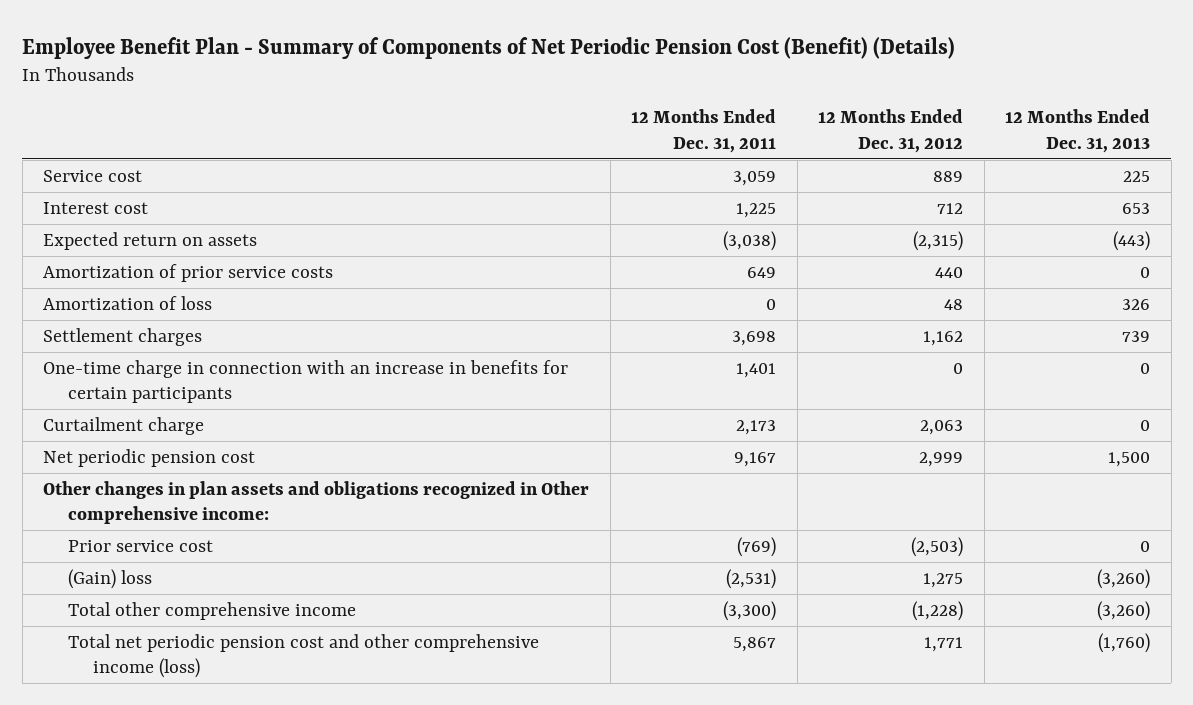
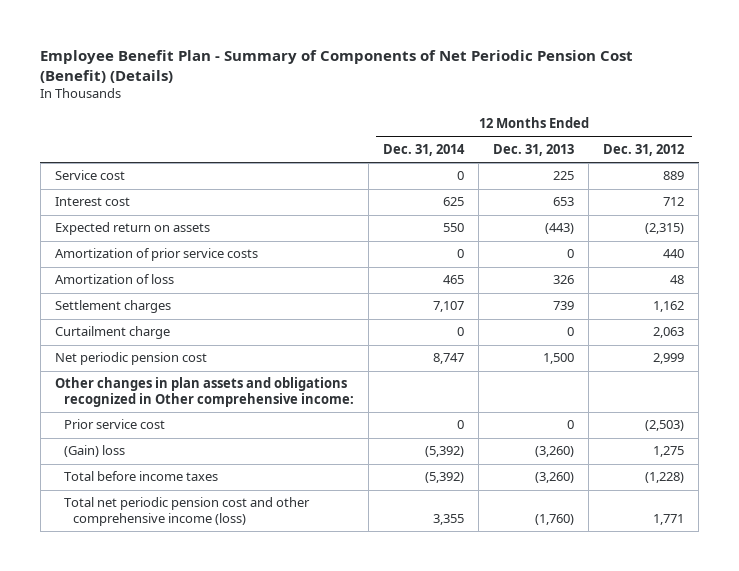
- | 12 Months Ended Dec. 31, 2011 | 12 Months Ended Dec. 31, 2012 | 12 Months Ended Dec. 31, 2013
+ | 12 Months Ended Dec. 31, 2014 | 12 Months Ended Dec. 31, 2013 | 12 Months Ended Dec. 31, 2012
- One-time charge in connection with an increase in benefits for certain participants | 1,401 | 0 | 0
- Total other comprehensive income | (3,300) | (1,228) | (3,260)
+ Total before income taxes | (5,392) | (3,260) | (1,228)

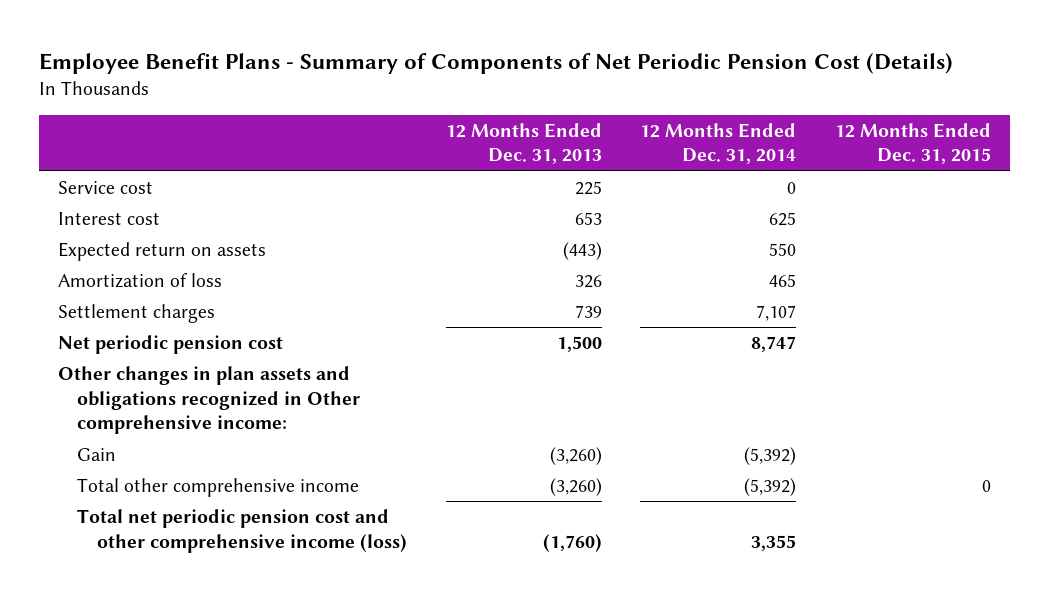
- Employee Benefit Plan - Summary of Components of Net Periodic Pension Cost (Benefit) (Details)
+ Employee Benefit Plans - Summary of Components of Net Periodic Pension Cost (Details)
- | 12 Months Ended Dec. 31, 2014 | 12 Months Ended Dec. 31, 2013 | 12 Months Ended Dec. 31, 2012
+ | 12 Months Ended Dec. 31, 2013 | 12 Months Ended Dec. 31, 2014 | 12 Months Ended Dec. 31, 2015
- Amortization of prior service costs | 0 | 0 | 440
- Curtailment charge | 0 | 0 | 2,063
- Prior service cost | 0 | 0 | (2,503)
- (Gain) loss | (5,392) | (3,260) | 1,275
- Total before income taxes | (5,392) | (3,260) | (1,228)
+ Gain | (3,260) | (5,392) |
+ Total other comprehensive income | (3,260) | (5,392) | 0

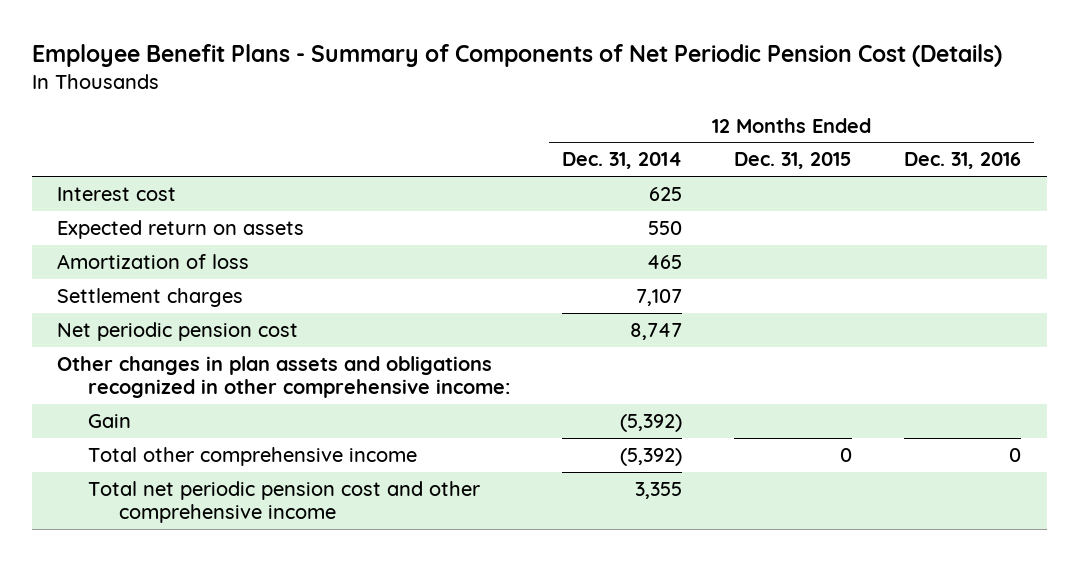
- | 12 Months Ended Dec. 31, 2013 | 12 Months Ended Dec. 31, 2014 | 12 Months Ended Dec. 31, 2015
+ | 12 Months Ended Dec. 31, 2014 | 12 Months Ended Dec. 31, 2015 | 12 Months Ended Dec. 31, 2016
- Service cost | 225 | 0 |
- Other changes in plan assets and obligations recognized in Other comprehensive income:
+ Other changes in plan assets and obligations recognized in other comprehensive income:
- Total net periodic pension cost and other comprehensive income (loss) | (1,760) | 3,355 |
+ Total net periodic pension cost and other comprehensive income | 3,355 | |

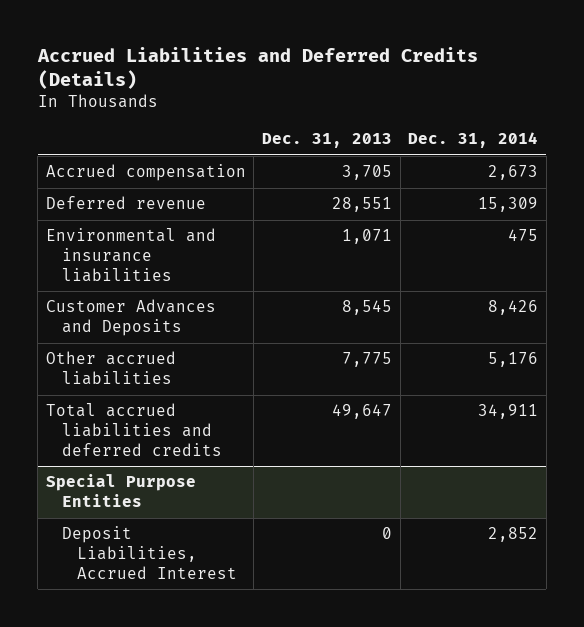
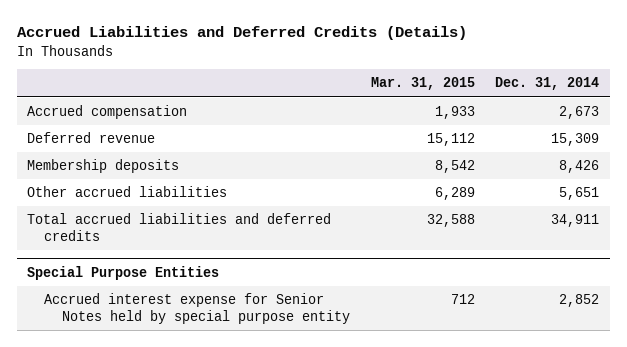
- | Dec. 31, 2013 | Dec. 31, 2014
+ | Mar. 31, 2015 | Dec. 31, 2014
- Environmental and insurance liabilities | 1,071 | 475
- Customer Advances and Deposits | 8,545 | 8,426
- Other accrued liabilities | 7,775 | 5,176
+ Membership deposits | 8,542 | 8,426
+ Other accrued liabilities | 6,289 | 5,651
@ Special Purpose Entities
- Deposit Liabilities, Accrued Interest | 0 | 2,852
+ Accrued interest expense for Senior Notes held by special purpose entity | 712 | 2,852

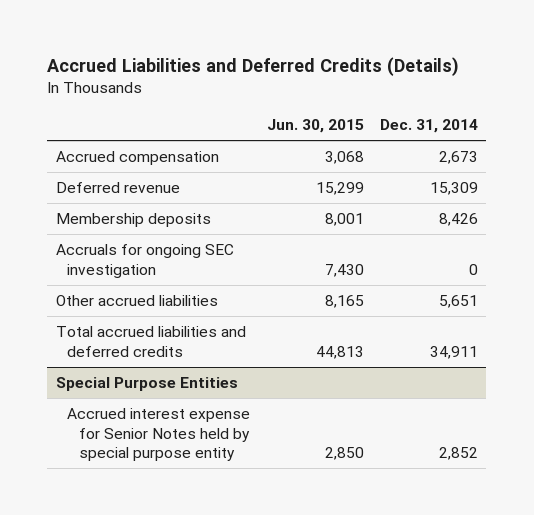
- | Mar. 31, 2015 | Dec. 31, 2014
+ | Jun. 30, 2015 | Dec. 31, 2014
+ Accruals for ongoing SEC investigation | 7,430 | 0

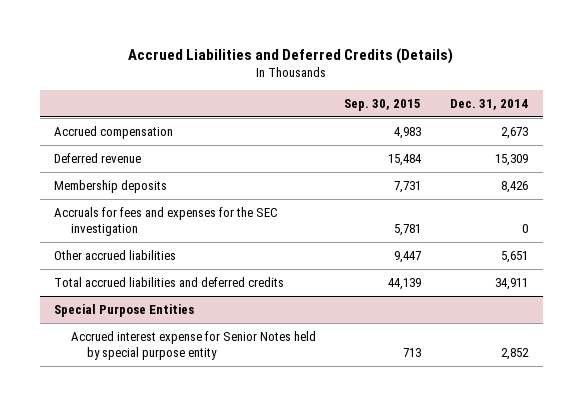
- | Jun. 30, 2015 | Dec. 31, 2014
+ | Sep. 30, 2015 | Dec. 31, 2014
- Accruals for ongoing SEC investigation | 7,430 | 0
+ Accruals for fees and expenses for the SEC investigation | 5,781 | 0

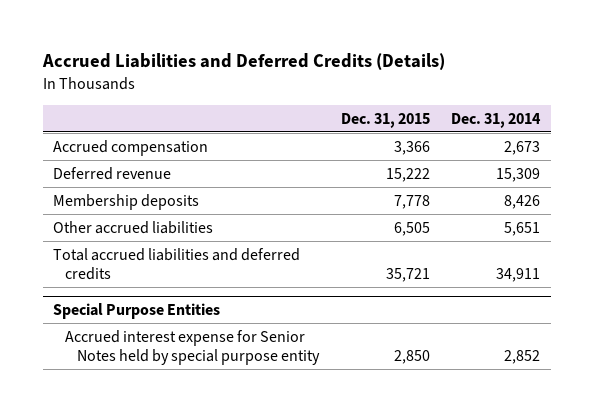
- | Sep. 30, 2015 | Dec. 31, 2014
+ | Dec. 31, 2015 | Dec. 31, 2014
- Accruals for fees and expenses for the SEC investigation | 5,781 | 0

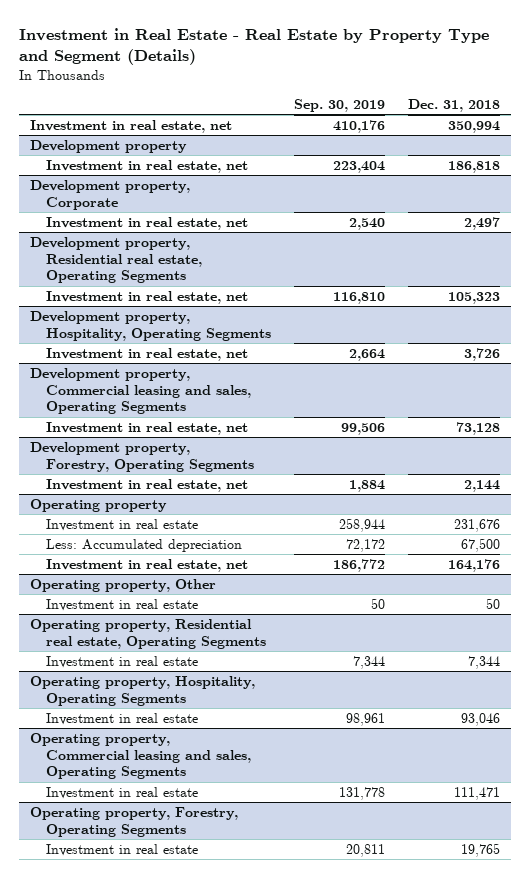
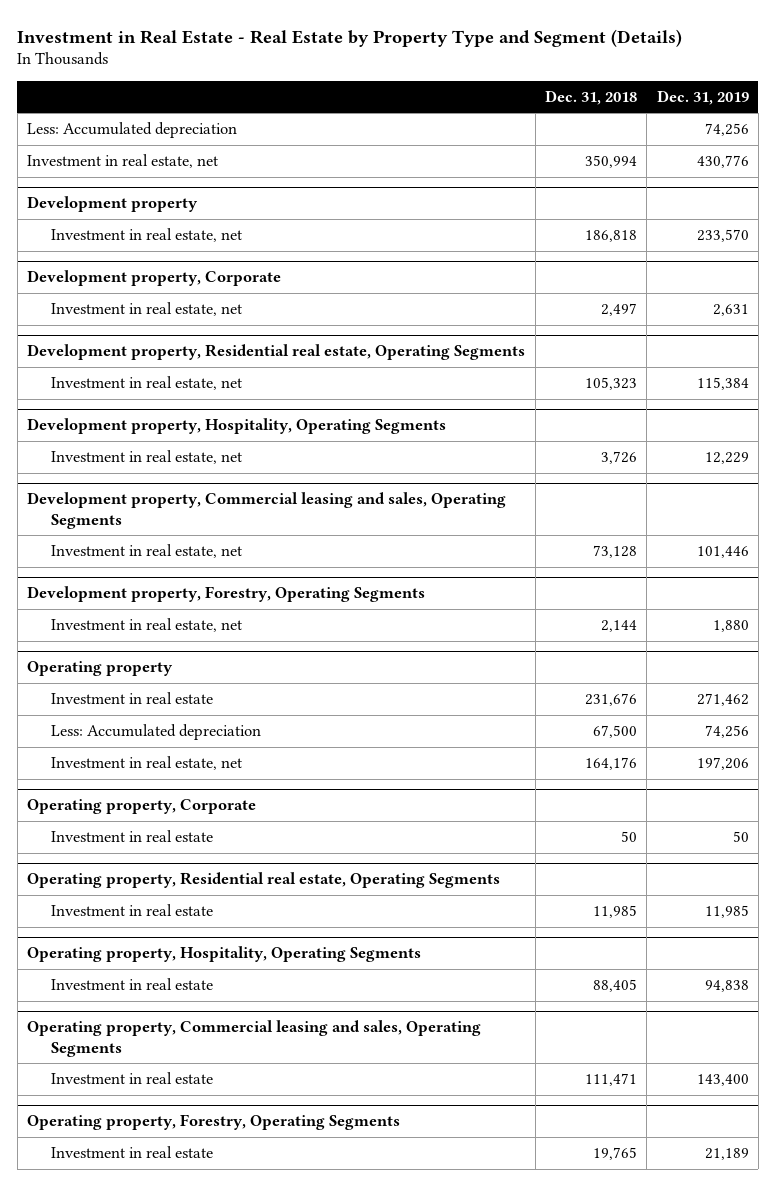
- | Sep. 30, 2019 | Dec. 31, 2018
+ | Dec. 31, 2018 | Dec. 31, 2019
+ Less: Accumulated depreciation | | 74,256
- Operating property, Other
+ Operating property, Corporate
@ Operating property, Residential real estate, Operating Segments
- Investment in real estate | 7,344 | 7,344
+ Investment in real estate | 11,985 | 11,985
@ Operating property, Hospitality, Operating Segments
- Investment in real estate | 98,961 | 93,046
+ Investment in real estate | 88,405 | 94,838

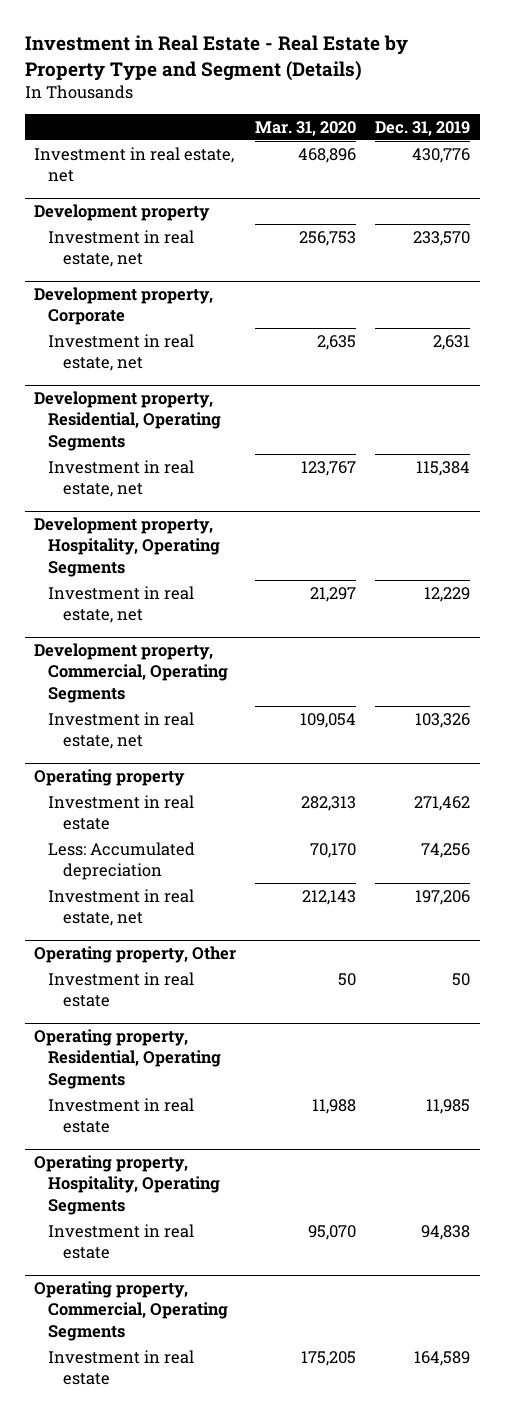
- | Dec. 31, 2018 | Dec. 31, 2019
+ | Mar. 31, 2020 | Dec. 31, 2019
- Less: Accumulated depreciation | | 74,256
- Development property, Residential real estate, Operating Segments
+ Development property, Residential, Operating Segments
- Development property, Commercial leasing and sales, Operating Segments
- Investment in real estate, net | 73,128 | 101,446
- Development property, Forestry, Operating Segments
- Investment in real estate, net | 2,144 | 1,880
+ Development property, Commercial, Operating Segments
+ Investment in real estate, net | 109,054 | 103,326
- Operating property, Corporate
+ Operating property, Other
- Operating property, Residential real estate, Operating Segments
+ Operating property, Residential, Operating Segments
- Operating property, Commercial leasing and sales, Operating Segments
- Investment in real estate | 111,471 | 143,400
- Operating property, Forestry, Operating Segments
- Investment in real estate | 19,765 | 21,189
+ Operating property, Commercial, Operating Segments
+ Investment in real estate | 175,205 | 164,589

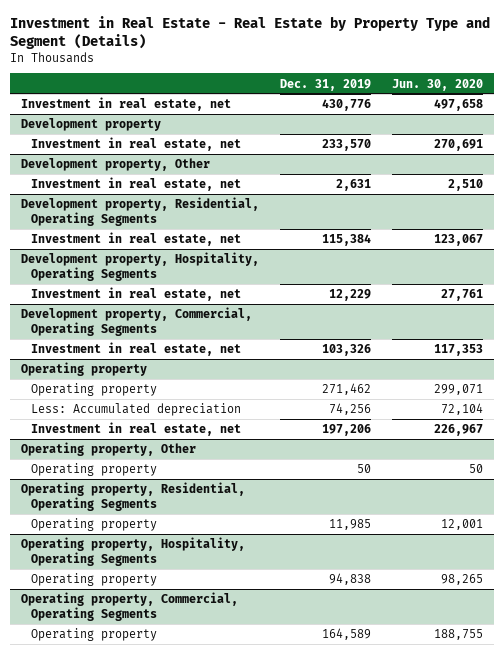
- | Mar. 31, 2020 | Dec. 31, 2019
+ | Dec. 31, 2019 | Jun. 30, 2020
- Development property, Corporate
+ Development property, Other
@ Operating property
- Investment in real estate | 282,313 | 271,462
+ Operating property | 271,462 | 299,071
@ Operating property, Other
- Investment in real estate | 50 | 50
+ Operating property | 50 | 50
@ Operating property, Residential, Operating Segments
- Investment in real estate | 11,988 | 11,985
+ Operating property | 11,985 | 12,001
@ Operating property, Hospitality, Operating Segments
- Investment in real estate | 95,070 | 94,838
+ Operating property | 94,838 | 98,265
@ Operating property, Commercial, Operating Segments
- Investment in real estate | 175,205 | 164,589
+ Operating property | 164,589 | 188,755

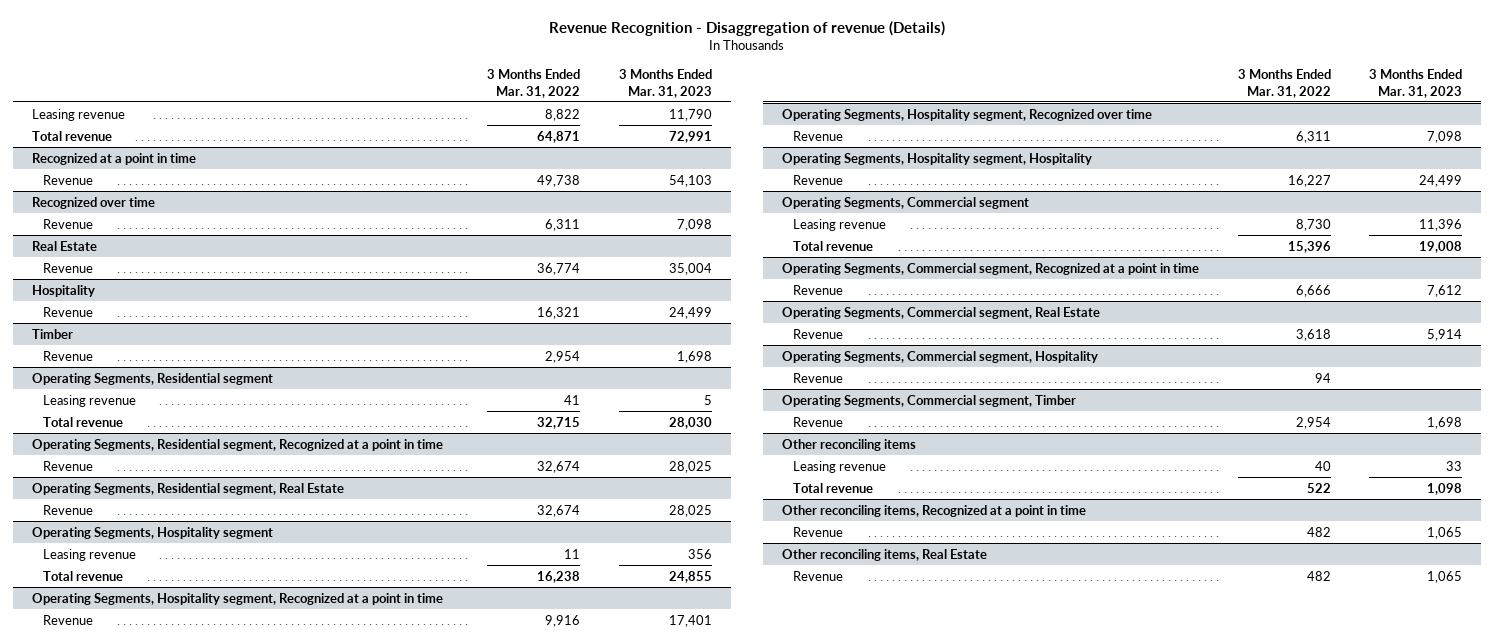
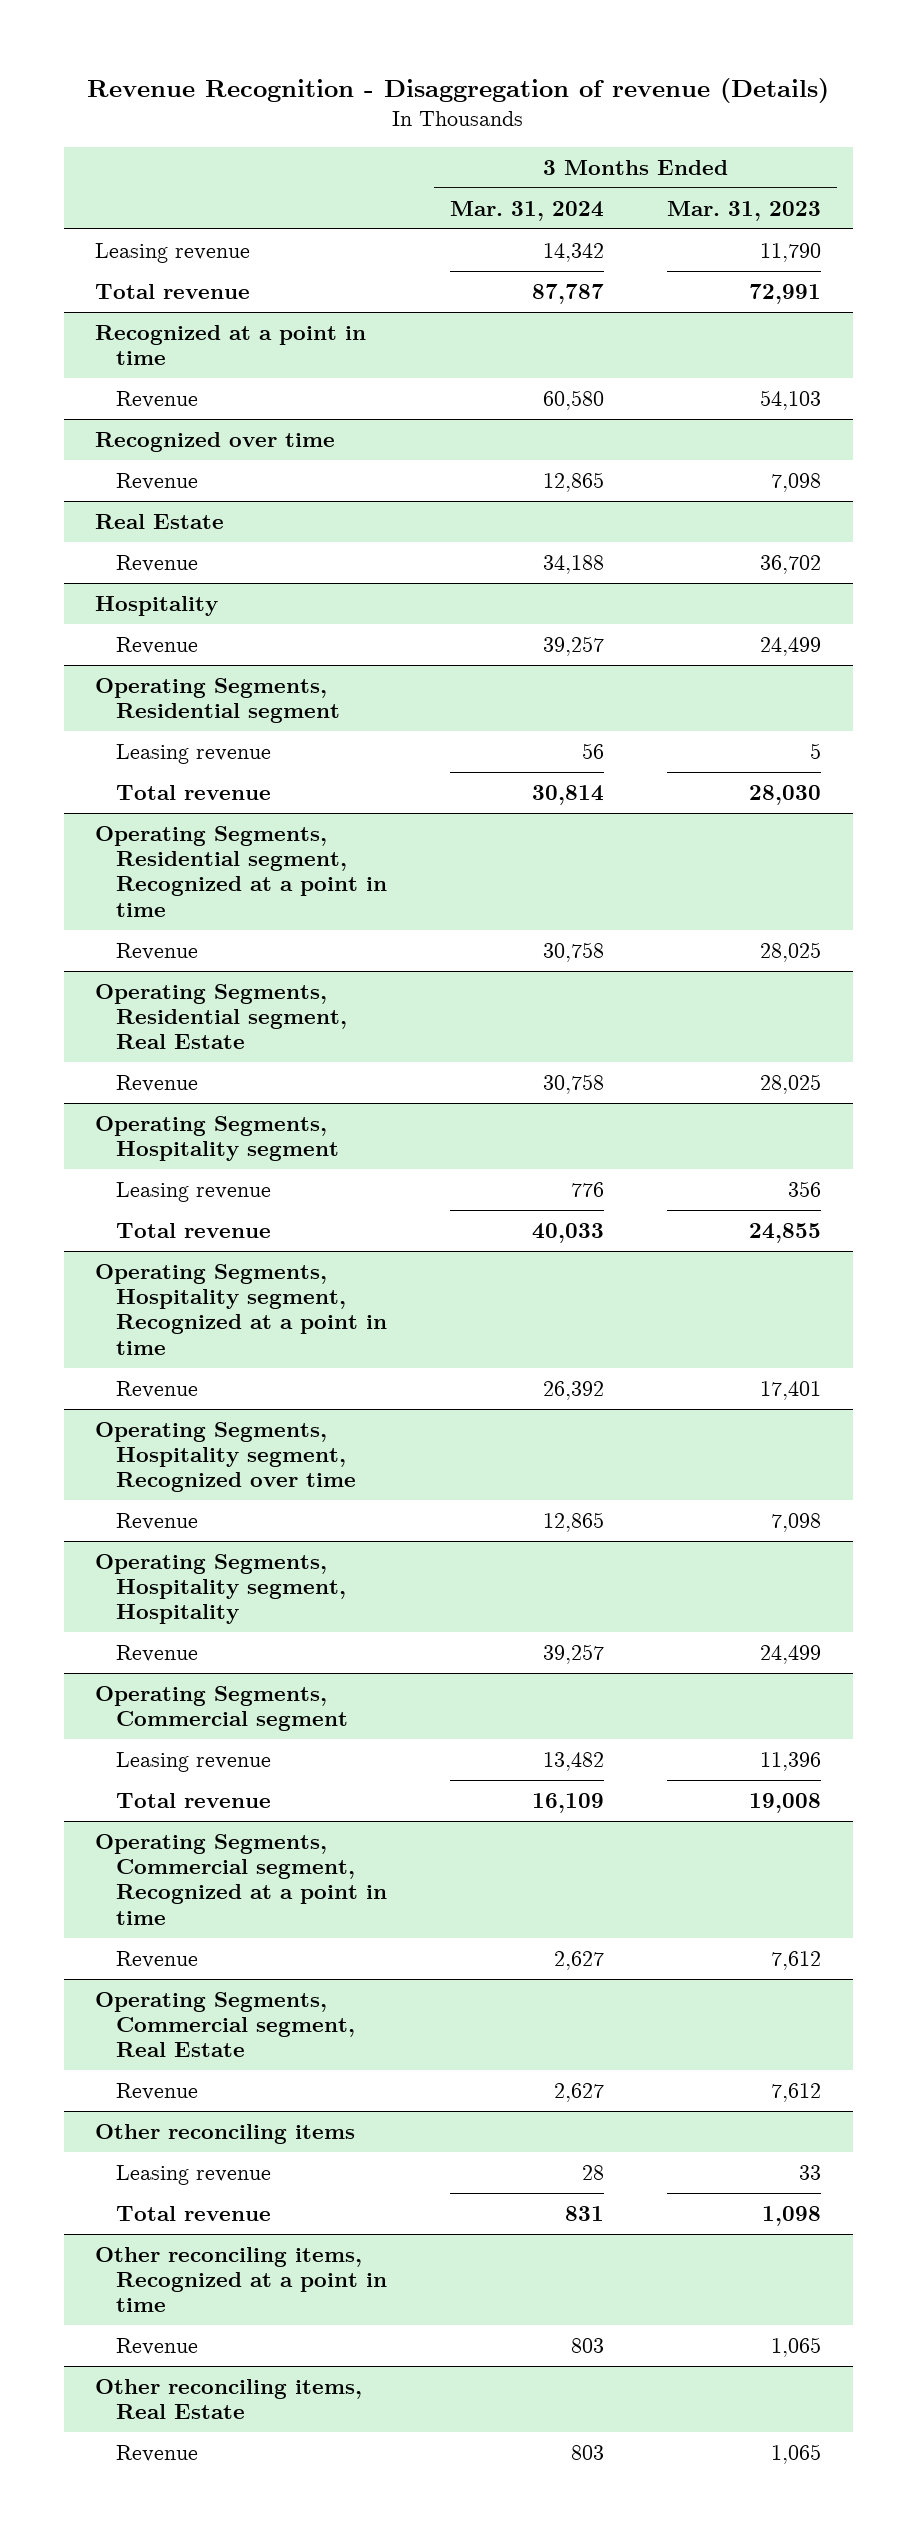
- | 3 Months Ended Mar. 31, 2022 | 3 Months Ended Mar. 31, 2023
+ | 3 Months Ended Mar. 31, 2024 | 3 Months Ended Mar. 31, 2023
@ Real Estate
- Revenue | 36,774 | 35,004
+ Revenue | 34,188 | 36,702
- Timber
- Revenue | 2,954 | 1,698
@ Operating Segments, Commercial segment, Real Estate
- Revenue | 3,618 | 5,914
- Operating Segments, Commercial segment, Hospitality
- Revenue | 94 |
- Operating Segments, Commercial segment, Timber
- Revenue | 2,954 | 1,698
@ Operating Segments, Commercial segment, Real Estate
+ Revenue | 2,627 | 7,612

